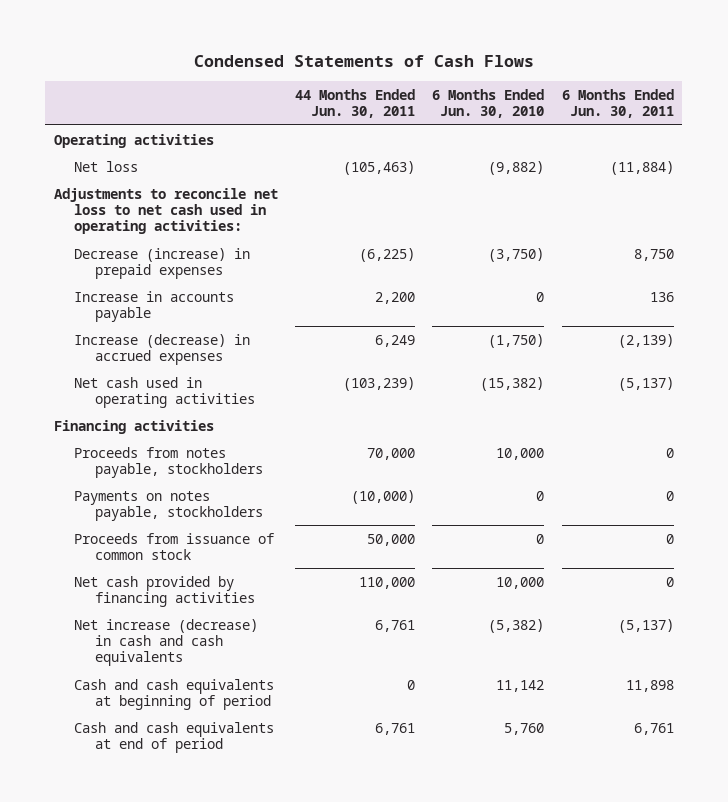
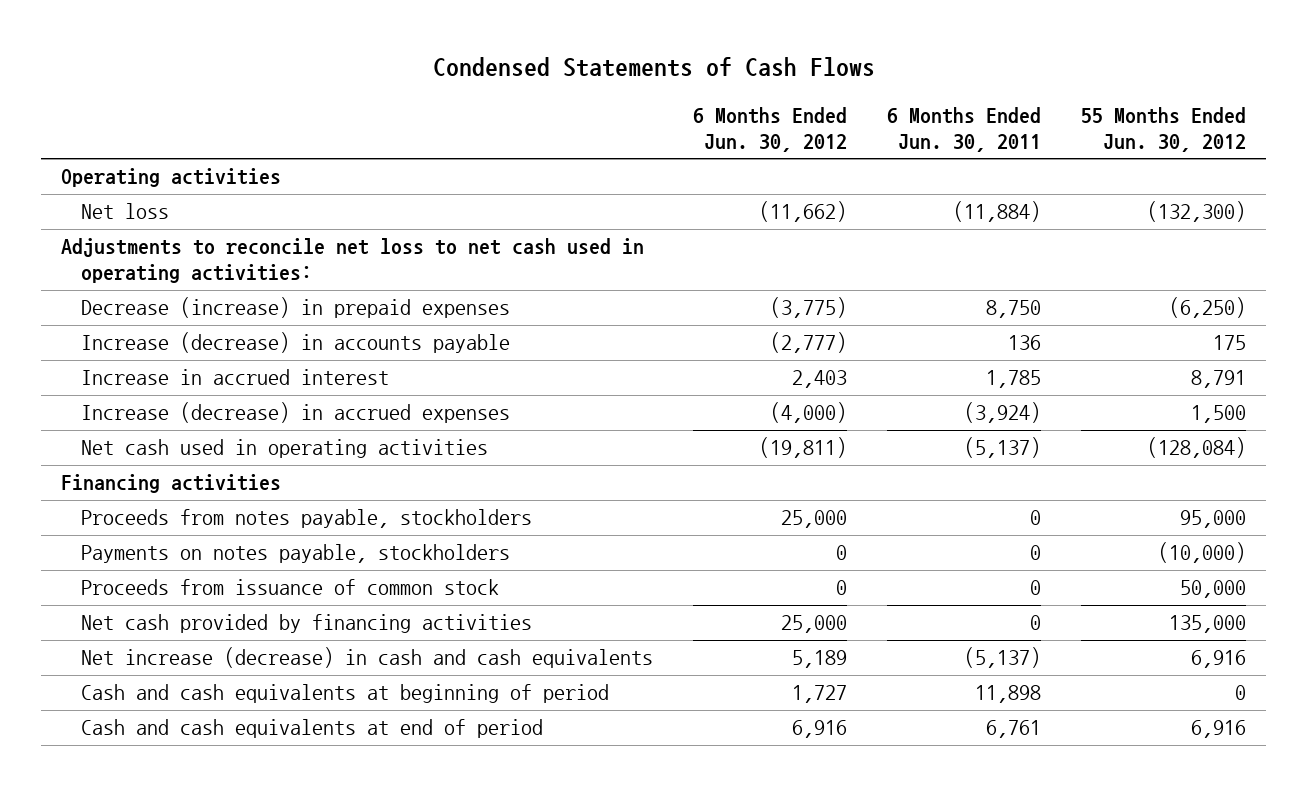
- | 44 Months Ended Jun. 30, 2011 | 6 Months Ended Jun. 30, 2010 | 6 Months Ended Jun. 30, 2011
+ | 6 Months Ended Jun. 30, 2012 | 6 Months Ended Jun. 30, 2011 | 55 Months Ended Jun. 30, 2012
- Increase in accounts payable | 2,200 | 0 | 136
- Increase (decrease) in accrued expenses | 6,249 | (1,750) | (2,139)
+ Increase (decrease) in accounts payable | (2,777) | 136 | 175
+ Increase in accrued interest | 2,403 | 1,785 | 8,791
+ Increase (decrease) in accrued expenses | (4,000) | (3,924) | 1,500

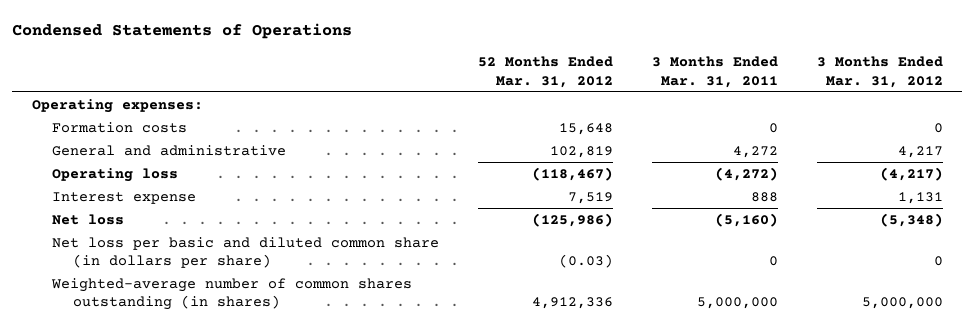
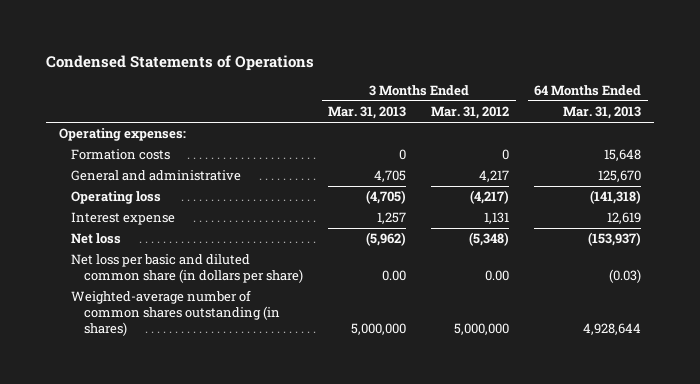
- | 52 Months Ended Mar. 31, 2012 | 3 Months Ended Mar. 31, 2011 | 3 Months Ended Mar. 31, 2012
+ | 3 Months Ended Mar. 31, 2013 | 3 Months Ended Mar. 31, 2012 | 64 Months Ended Mar. 31, 2013
- Net loss per basic and diluted common share (in dollars per share) | (0.03) | 0 | 0
+ Net loss per basic and diluted common share (in dollars per share) | 0.00 | 0.00 | (0.03)

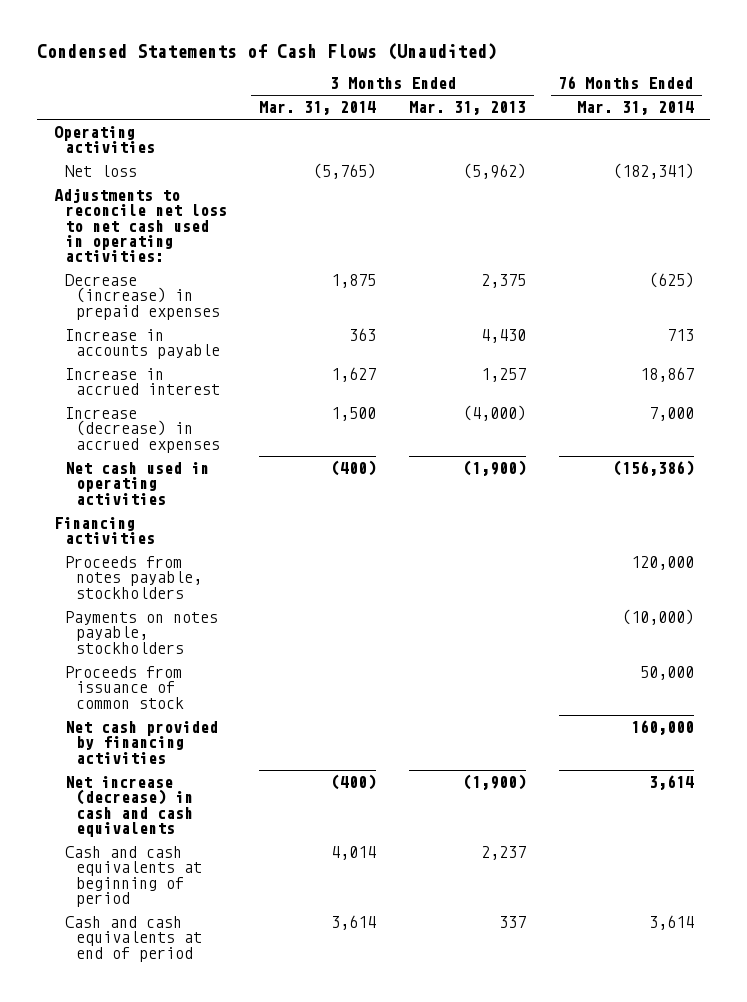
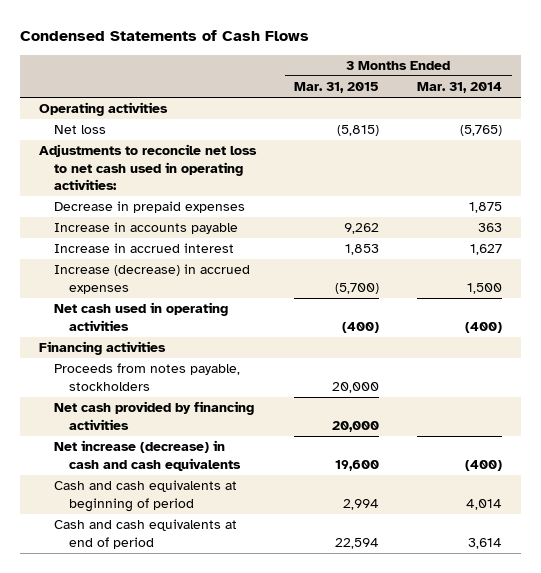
- Condensed Statements of Cash Flows (Unaudited)
+ Condensed Statements of Cash Flows
- | 3 Months Ended Mar. 31, 2014 | 3 Months Ended Mar. 31, 2013 | 76 Months Ended Mar. 31, 2014
+ | 3 Months Ended Mar. 31, 2015 | 3 Months Ended Mar. 31, 2014
- Decrease (increase) in prepaid expenses | 1,875 | 2,375 | (625)
+ Decrease in prepaid expenses | | 1,875
- Payments on notes payable, stockholders | | | (10,000)
- Proceeds from issuance of common stock | | | 50,000

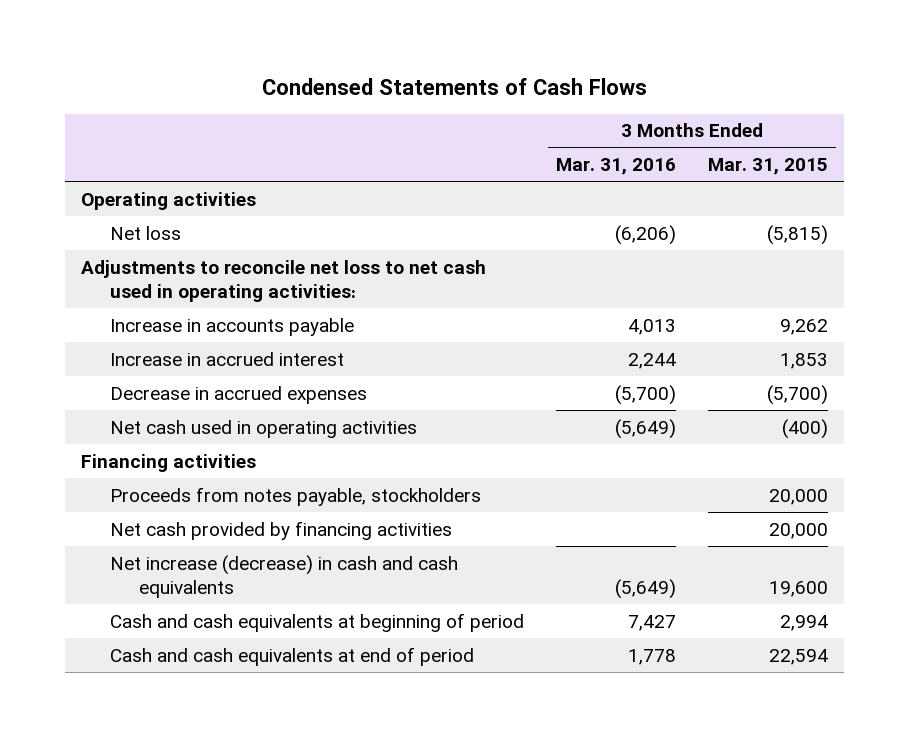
- | 3 Months Ended Mar. 31, 2015 | 3 Months Ended Mar. 31, 2014
+ | 3 Months Ended Mar. 31, 2016 | 3 Months Ended Mar. 31, 2015
- Decrease in prepaid expenses | | 1,875
- Increase (decrease) in accrued expenses | (5,700) | 1,500
+ Decrease in accrued expenses | (5,700) | (5,700)

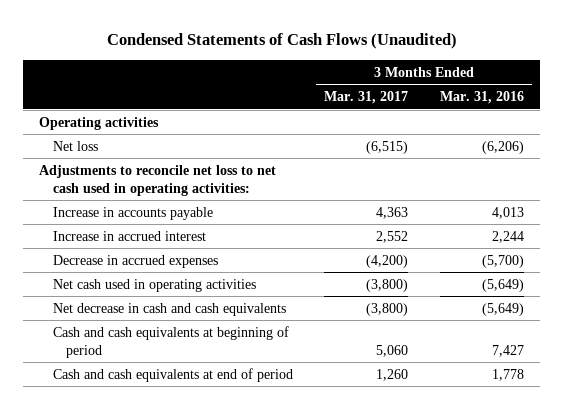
- Condensed Statements of Cash Flows
+ Condensed Statements of Cash Flows (Unaudited)
- | 3 Months Ended Mar. 31, 2016 | 3 Months Ended Mar. 31, 2015
+ | 3 Months Ended Mar. 31, 2017 | 3 Months Ended Mar. 31, 2016
- Financing activities
- Proceeds from notes payable, stockholders | | 20,000
- Net cash provided by financing activities | | 20,000
- Net increase (decrease) in cash and cash equivalents | (5,649) | 19,600
+ Net decrease in cash and cash equivalents | (3,800) | (5,649)

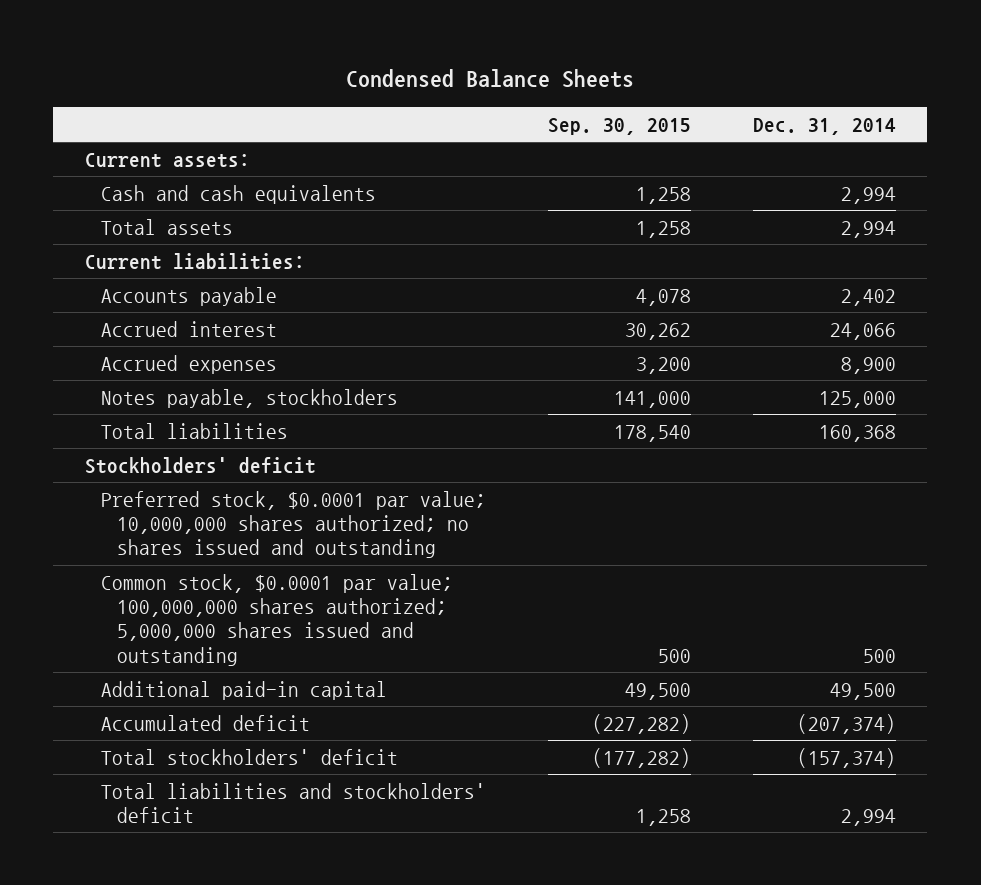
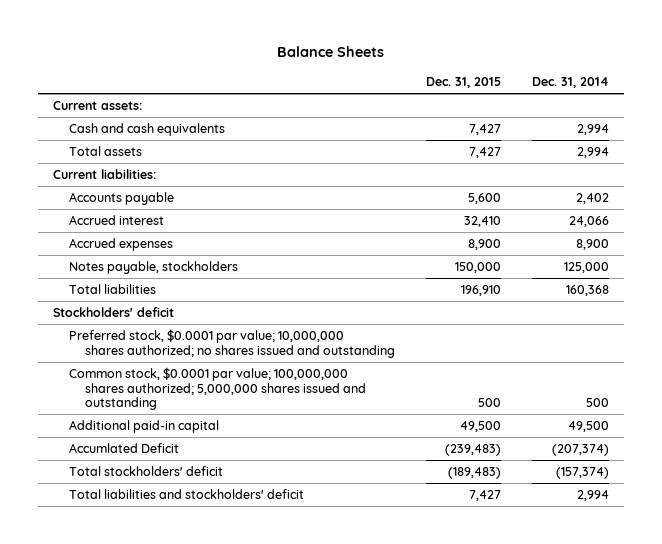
- Condensed Balance Sheets
+ Balance Sheets
- | Sep. 30, 2015 | Dec. 31, 2014
+ | Dec. 31, 2015 | Dec. 31, 2014
- Accumulated deficit | (227,282) | (207,374)
+ Accumlated Deficit | (239,483) | (207,374)

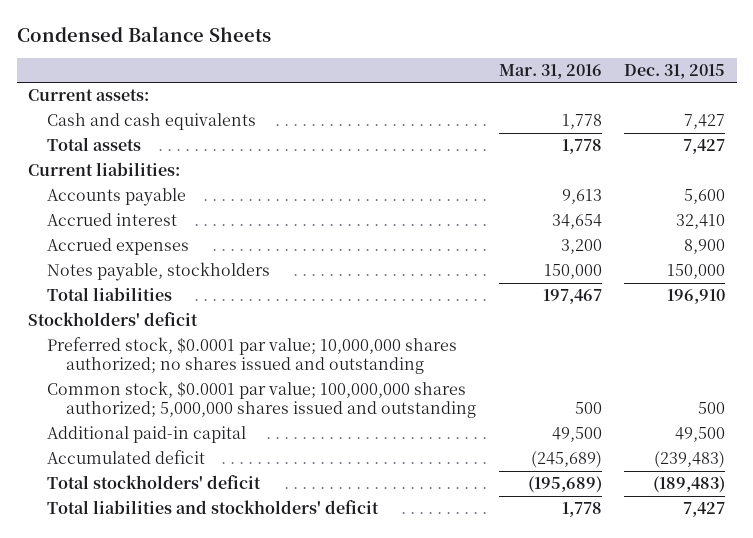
- Balance Sheets
+ Condensed Balance Sheets
- | Dec. 31, 2015 | Dec. 31, 2014
+ | Mar. 31, 2016 | Dec. 31, 2015
- Accumlated Deficit | (239,483) | (207,374)
+ Accumulated deficit | (245,689) | (239,483)

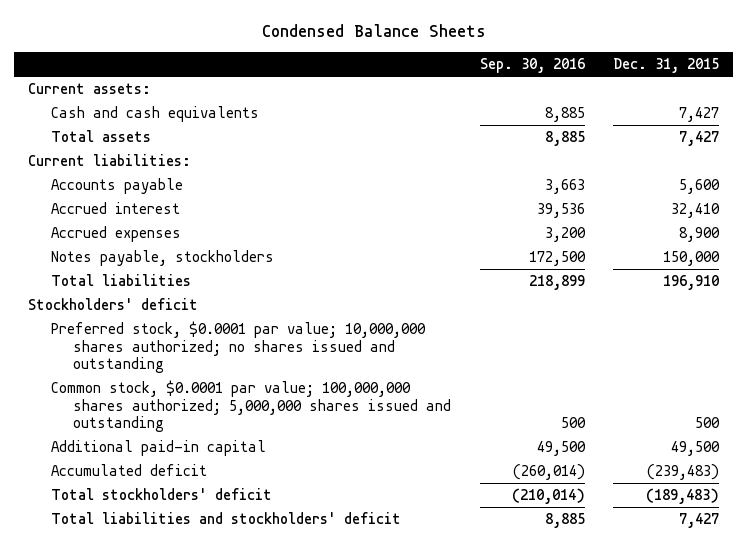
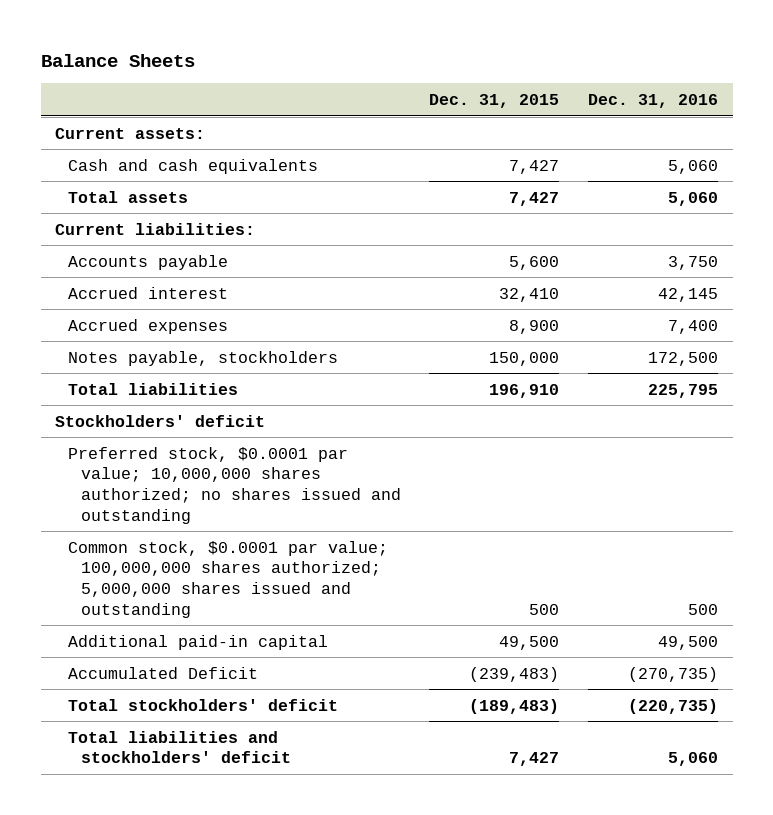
- Condensed Balance Sheets
+ Balance Sheets
- | Sep. 30, 2016 | Dec. 31, 2015
+ | Dec. 31, 2015 | Dec. 31, 2016
- Accumulated deficit | (260,014) | (239,483)
+ Accumulated Deficit | (239,483) | (270,735)

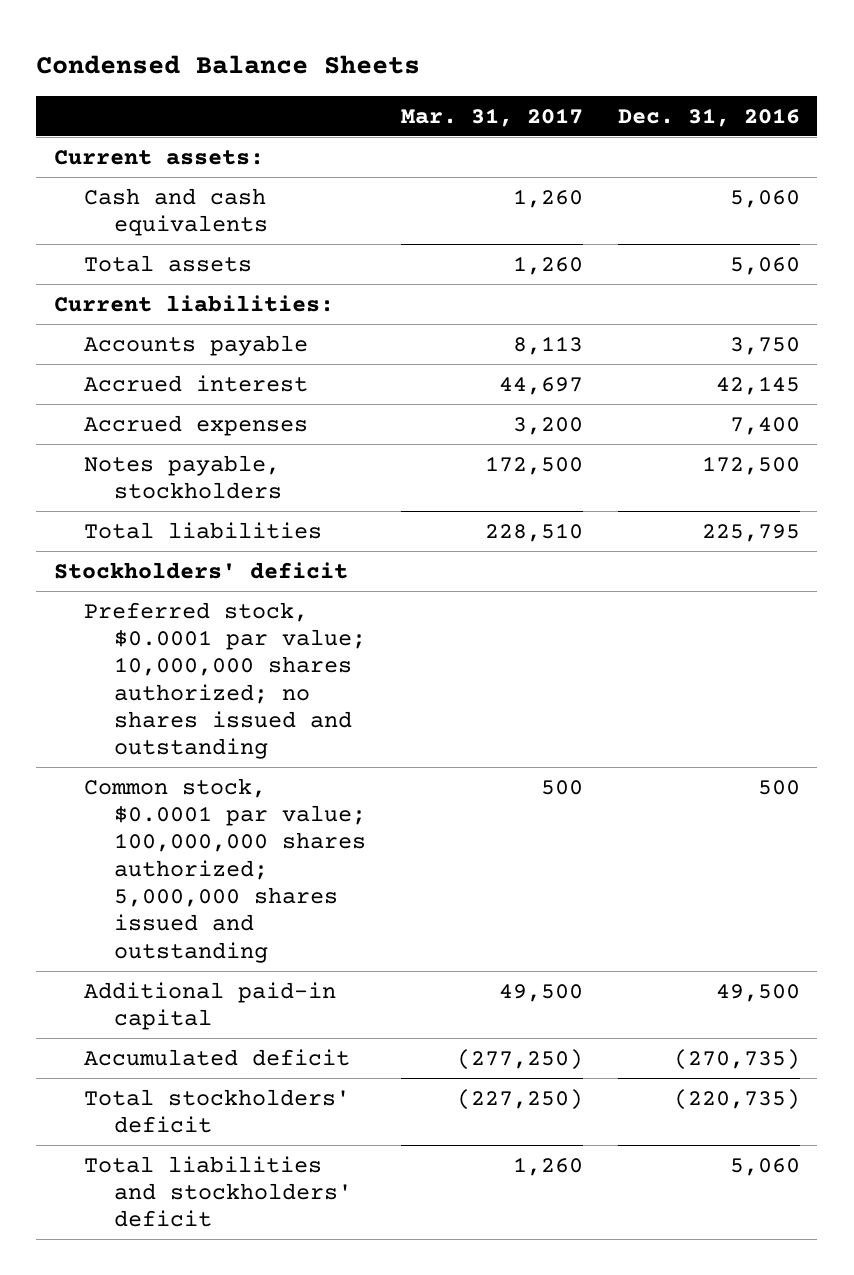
- Balance Sheets
+ Condensed Balance Sheets
- | Dec. 31, 2015 | Dec. 31, 2016
+ | Mar. 31, 2017 | Dec. 31, 2016
- Accumulated Deficit | (239,483) | (270,735)
+ Accumulated deficit | (277,250) | (270,735)

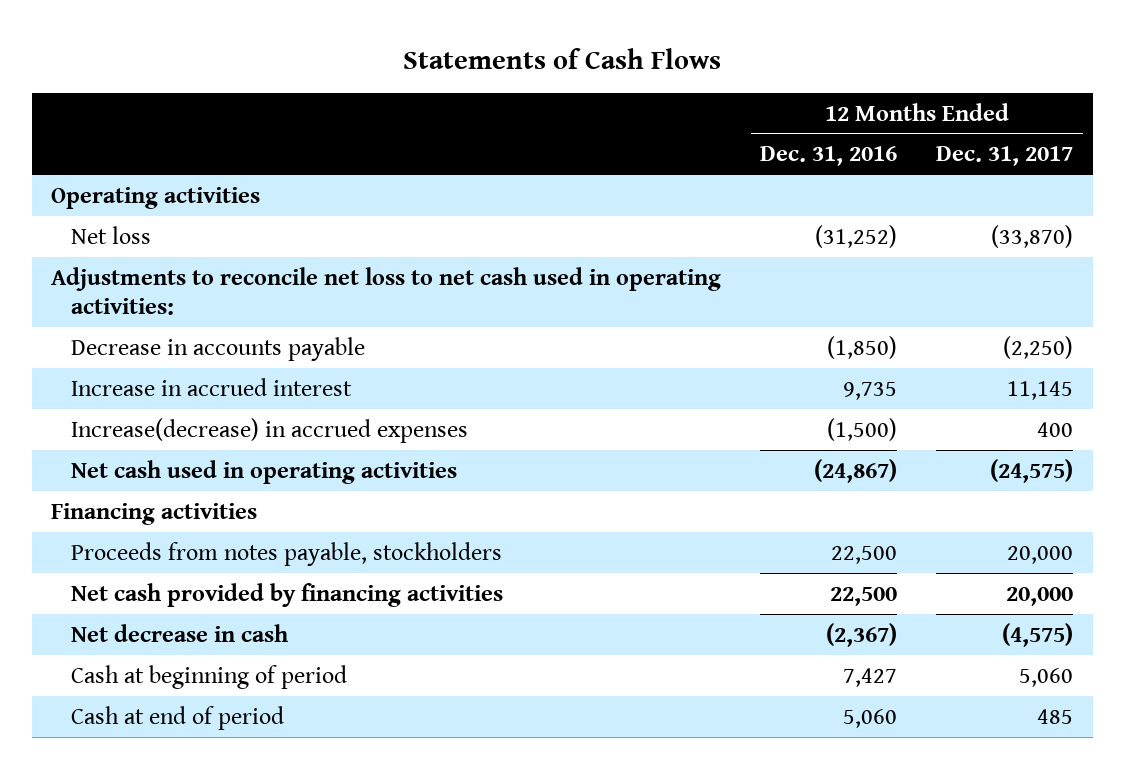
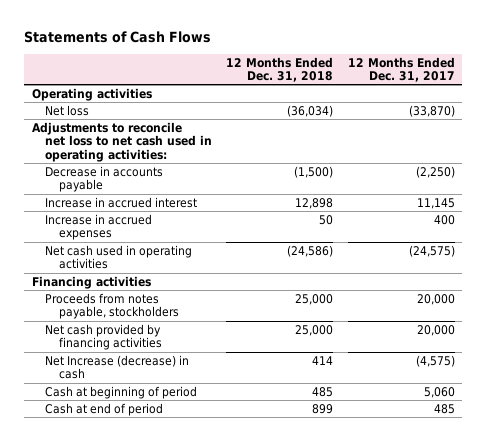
- | 12 Months Ended Dec. 31, 2016 | 12 Months Ended Dec. 31, 2017
+ | 12 Months Ended Dec. 31, 2018 | 12 Months Ended Dec. 31, 2017
- Increase(decrease) in accrued expenses | (1,500) | 400
+ Increase in accrued expenses | 50 | 400
- Net decrease in cash | (2,367) | (4,575)
+ Net Increase (decrease) in cash | 414 | (4,575)

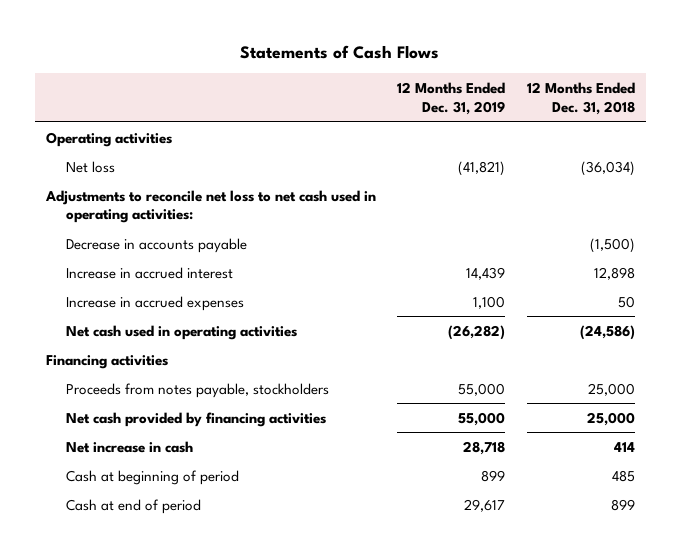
- | 12 Months Ended Dec. 31, 2018 | 12 Months Ended Dec. 31, 2017
+ | 12 Months Ended Dec. 31, 2019 | 12 Months Ended Dec. 31, 2018
- Net Increase (decrease) in cash | 414 | (4,575)
+ Net increase in cash | 28,718 | 414

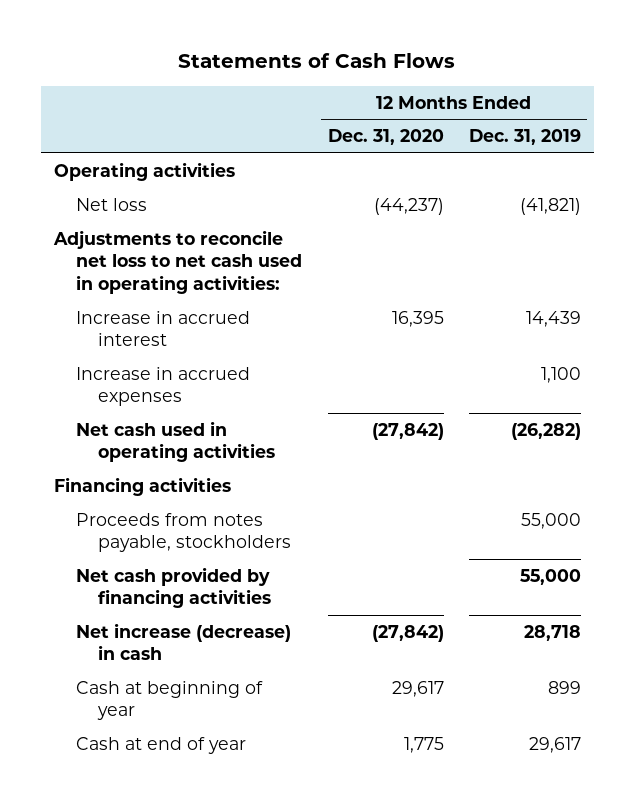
- | 12 Months Ended Dec. 31, 2019 | 12 Months Ended Dec. 31, 2018
+ | 12 Months Ended Dec. 31, 2020 | 12 Months Ended Dec. 31, 2019
- Decrease in accounts payable | | (1,500)
- Net increase in cash | 28,718 | 414
- Cash at beginning of period | 899 | 485
- Cash at end of period | 29,617 | 899
+ Net increase (decrease) in cash | (27,842) | 28,718
+ Cash at beginning of year | 29,617 | 899
+ Cash at end of year | 1,775 | 29,617

